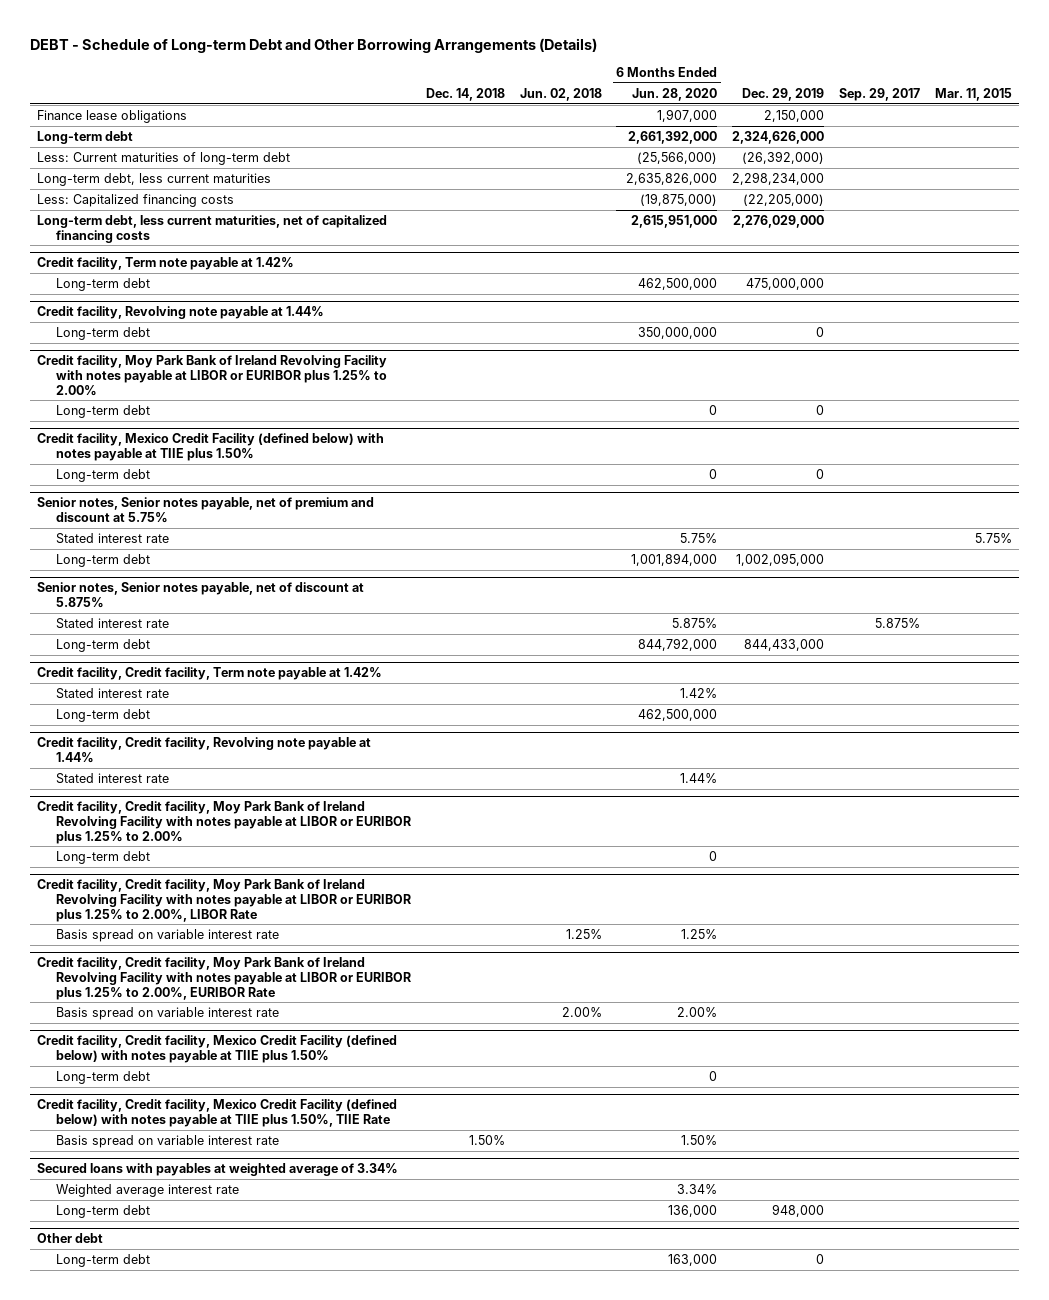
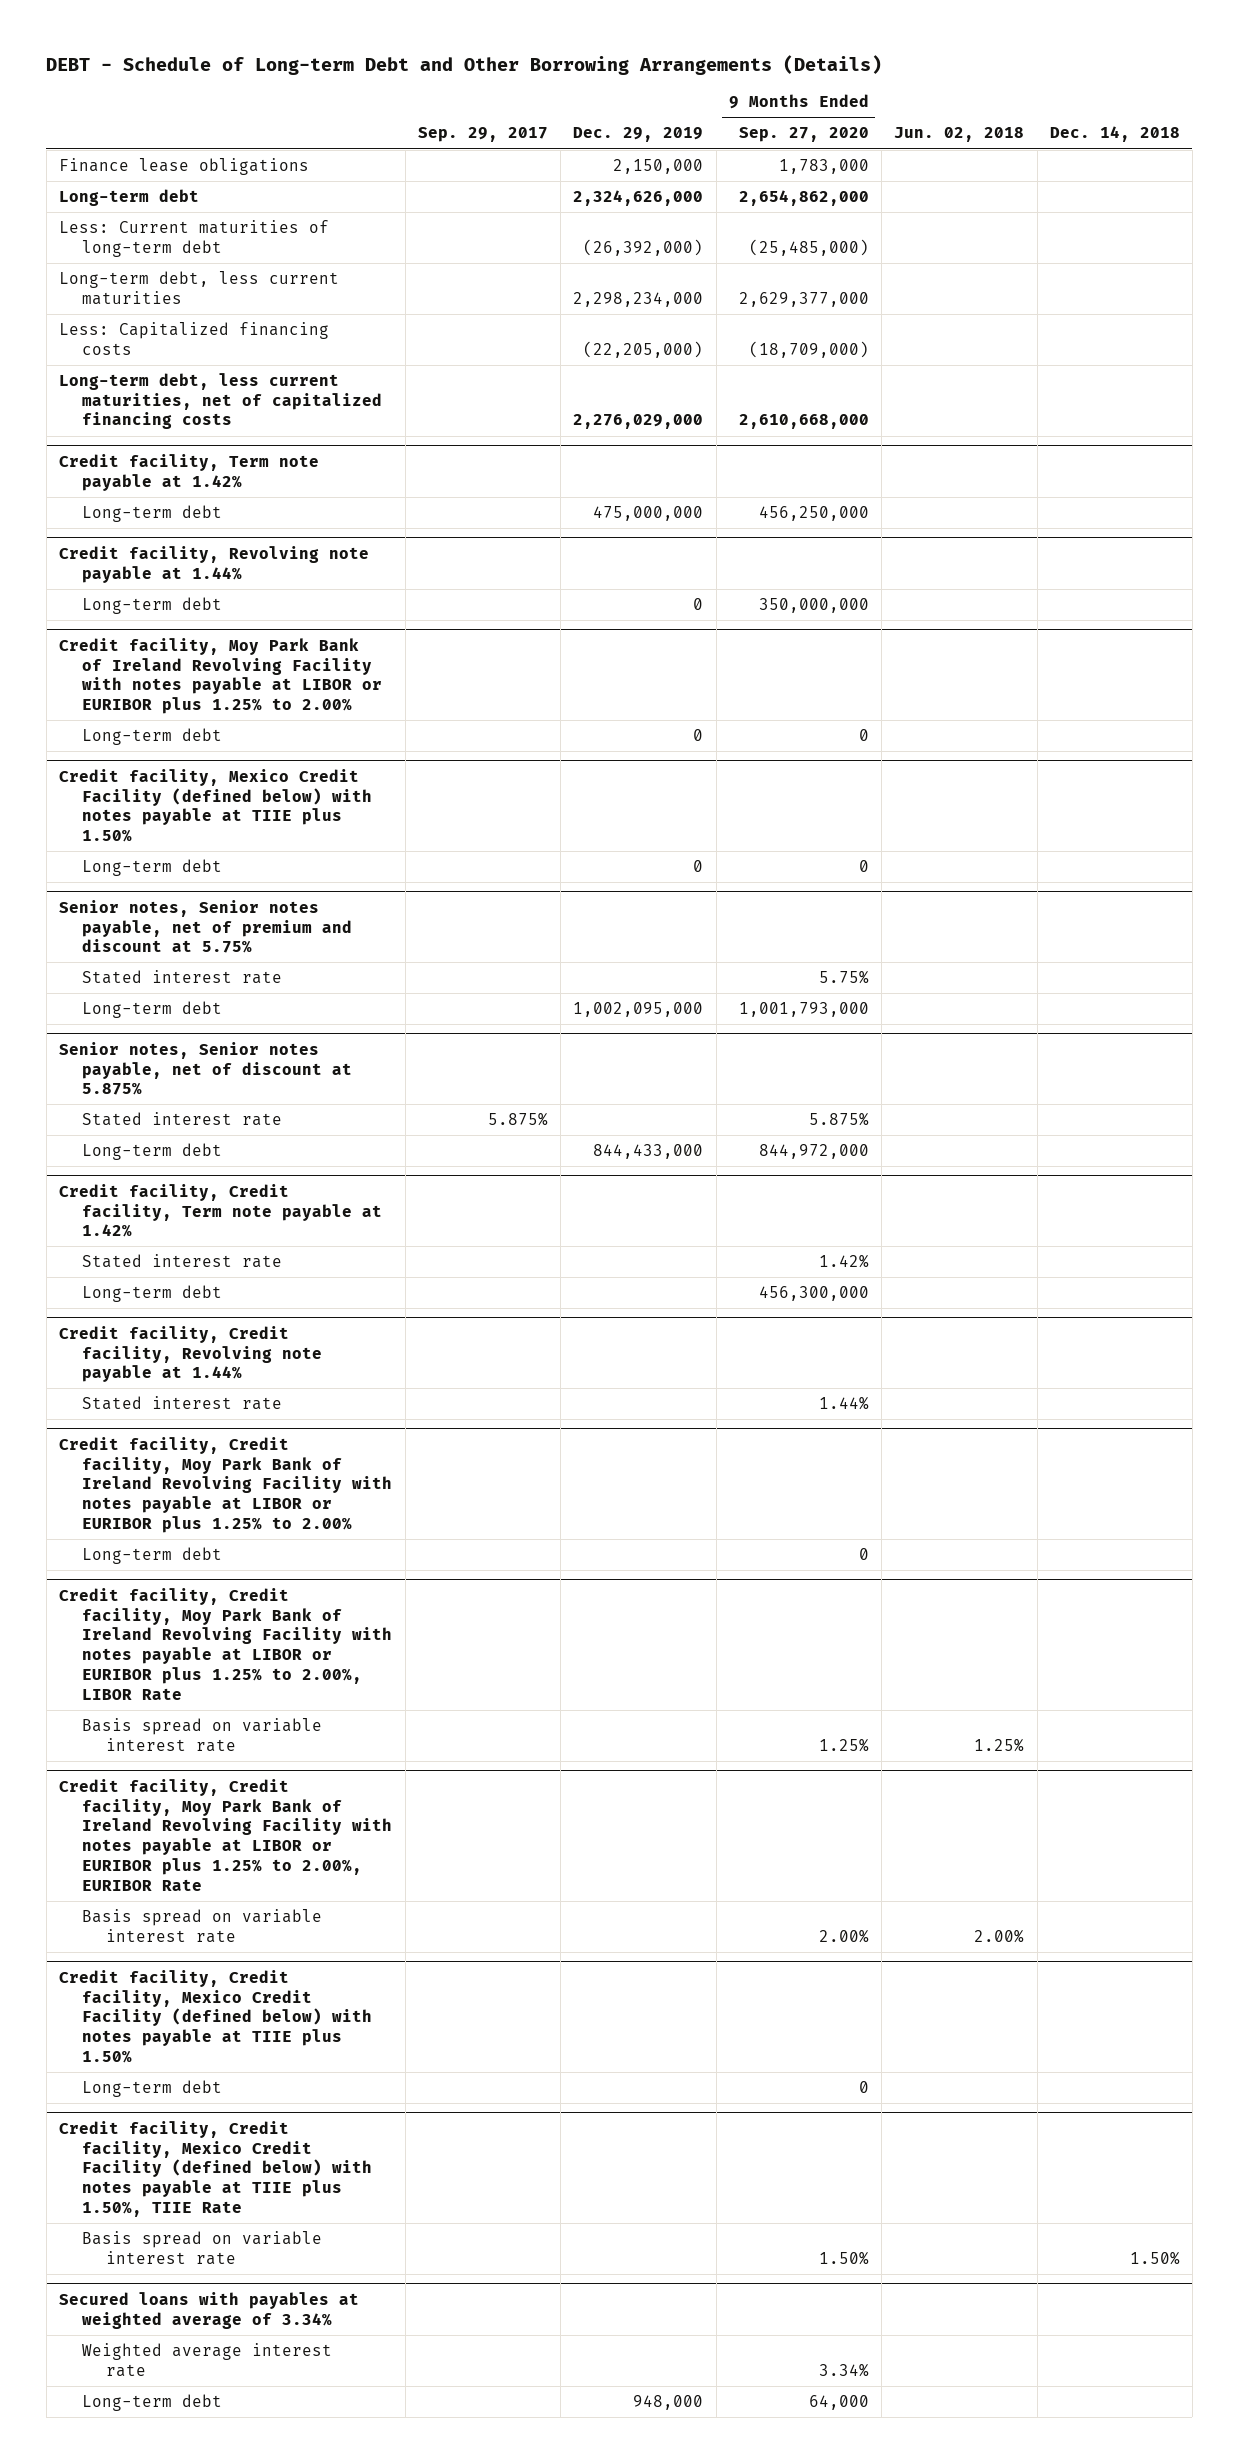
- | Dec. 14, 2018 | Jun. 02, 2018 | 6 Months Ended Jun. 28, 2020 | Dec. 29, 2019 | Sep. 29, 2017 | Mar. 11, 2015
+ | Sep. 29, 2017 | Dec. 29, 2019 | 9 Months Ended Sep. 27, 2020 | Jun. 02, 2018 | Dec. 14, 2018
- Other debt
- Long-term debt | | | 163,000 | 0 | |

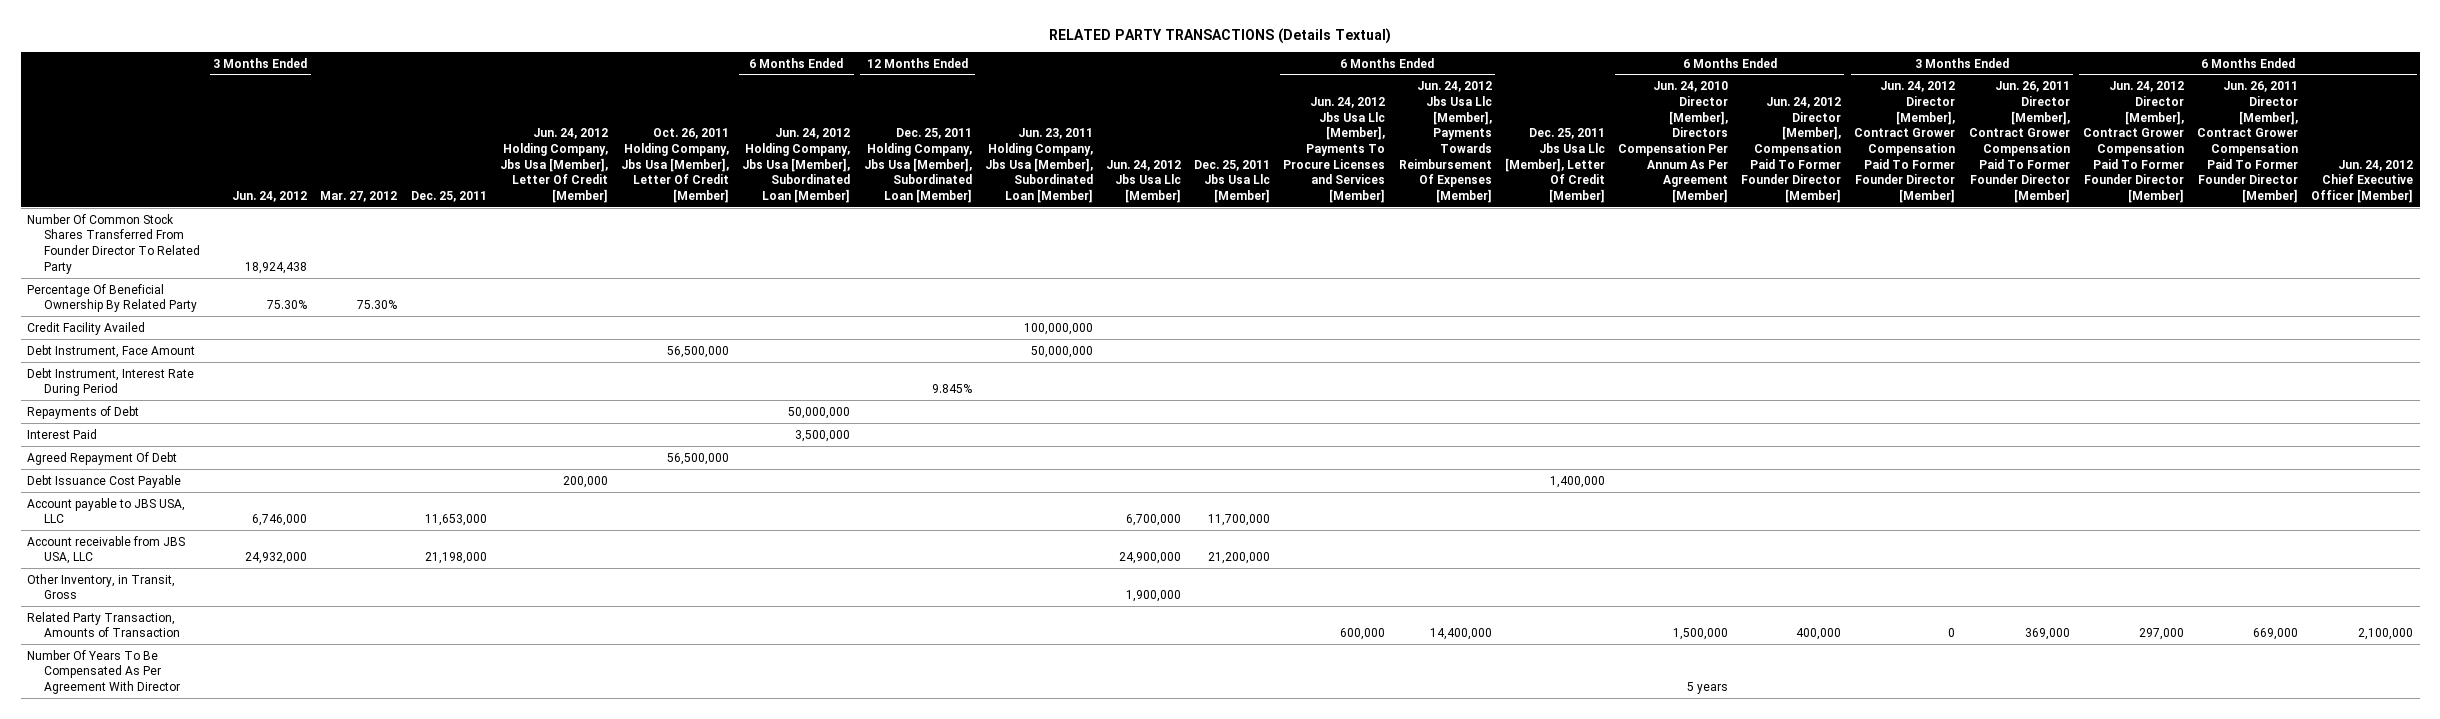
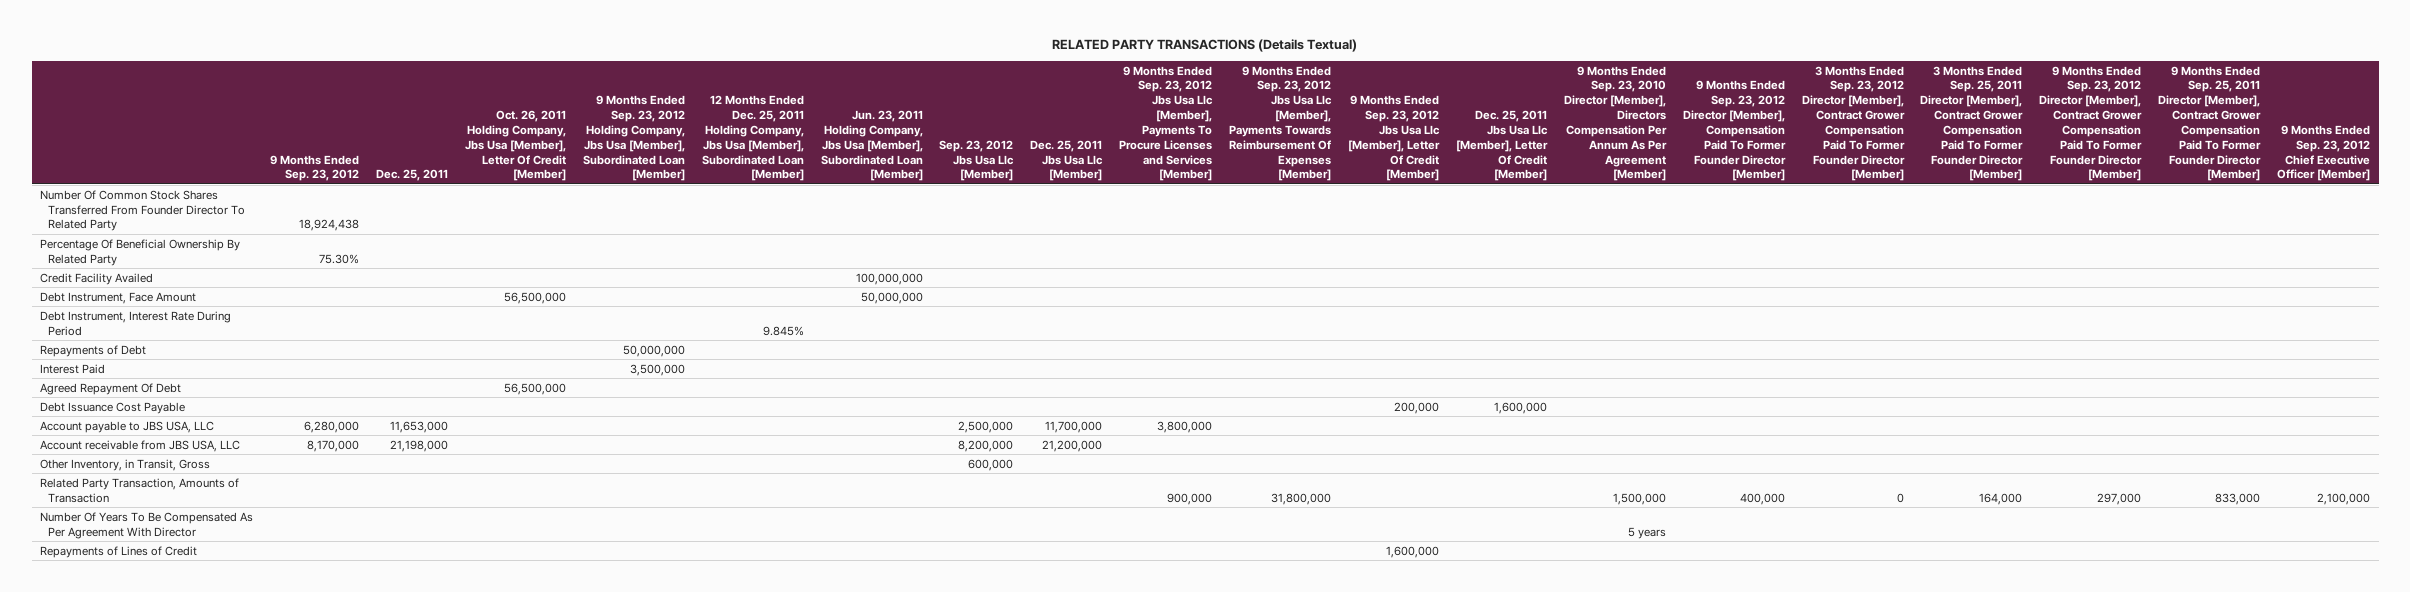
- | 3 Months Ended Jun. 24, 2012 | Mar. 27, 2012 | Dec. 25, 2011 | Jun. 24, 2012 Holding Company, Jbs Usa [Member], Letter Of Credit [Member] | Oct. 26, 2011 Holding Company, Jbs Usa [Member], Letter Of Credit [Member] | 6 Months Ended Jun. 24, 2012 Holding Company, Jbs Usa [Member], Subordinated Loan [Member] | 12 Months Ended Dec. 25, 2011 Holding Company, Jbs Usa [Member], Subordinated Loan [Member] | Jun. 23, 2011 Holding Company, Jbs Usa [Member], Subordinated Loan [Member] | Jun. 24, 2012 Jbs Usa Llc [Member] | Dec. 25, 2011 Jbs Usa Llc [Member] | 6 Months Ended Jun. 24, 2012 Jbs Usa Llc [Member], Payments To Procure Licenses and Services [Member] | 6 Months Ended Jun. 24, 2012 Jbs Usa Llc [Member], Payments Towards Reimbursement Of Expenses [Member] | Dec. 25, 2011 Jbs Usa Llc [Member], Letter Of Credit [Member] | 6 Months Ended Jun. 24, 2010 Director [Member], Directors Compensation Per Annum As Per Agreement [Member] | 6 Months Ended Jun. 24, 2012 Director [Member], Compensation Paid To Former Founder Director [Member] | 3 Months Ended Jun. 24, 2012 Director [Member], Contract Grower Compensation Paid To Former Founder Director [Member] | 3 Months Ended Jun. 26, 2011 Director [Member], Contract Grower Compensation Paid To Former Founder Director [Member] | 6 Months Ended Jun. 24, 2012 Director [Member], Contract Grower Compensation Paid To Former Founder Director [Member] | 6 Months Ended Jun. 26, 2011 Director [Member], Contract Grower Compensation Paid To Former Founder Director [Member] | 6 Months Ended Jun. 24, 2012 Chief Executive Officer [Member]
+ | 9 Months Ended Sep. 23, 2012 | Dec. 25, 2011 | Oct. 26, 2011 Holding Company, Jbs Usa [Member], Letter Of Credit [Member] | 9 Months Ended Sep. 23, 2012 Holding Company, Jbs Usa [Member], Subordinated Loan [Member] | 12 Months Ended Dec. 25, 2011 Holding Company, Jbs Usa [Member], Subordinated Loan [Member] | Jun. 23, 2011 Holding Company, Jbs Usa [Member], Subordinated Loan [Member] | Sep. 23, 2012 Jbs Usa Llc [Member] | Dec. 25, 2011 Jbs Usa Llc [Member] | 9 Months Ended Sep. 23, 2012 Jbs Usa Llc [Member], Payments To Procure Licenses and Services [Member] | 9 Months Ended Sep. 23, 2012 Jbs Usa Llc [Member], Payments Towards Reimbursement Of Expenses [Member] | 9 Months Ended Sep. 23, 2012 Jbs Usa Llc [Member], Letter Of Credit [Member] | Dec. 25, 2011 Jbs Usa Llc [Member], Letter Of Credit [Member] | 9 Months Ended Sep. 23, 2010 Director [Member], Directors Compensation Per Annum As Per Agreement [Member] | 9 Months Ended Sep. 23, 2012 Director [Member], Compensation Paid To Former Founder Director [Member] | 3 Months Ended Sep. 23, 2012 Director [Member], Contract Grower Compensation Paid To Former Founder Director [Member] | 3 Months Ended Sep. 25, 2011 Director [Member], Contract Grower Compensation Paid To Former Founder Director [Member] | 9 Months Ended Sep. 23, 2012 Director [Member], Contract Grower Compensation Paid To Former Founder Director [Member] | 9 Months Ended Sep. 25, 2011 Director [Member], Contract Grower Compensation Paid To Former Founder Director [Member] | 9 Months Ended Sep. 23, 2012 Chief Executive Officer [Member]
- Debt Issuance Cost Payable | | | | 200,000 | | | | | | | | | 1,400,000 | | | | | | |
+ Debt Issuance Cost Payable | | | | | | | | | | | 200,000 | 1,600,000 | | | | | | |
+ Repayments of Lines of Credit | | | | | | | | | | | 1,600,000 | | | | | | | |

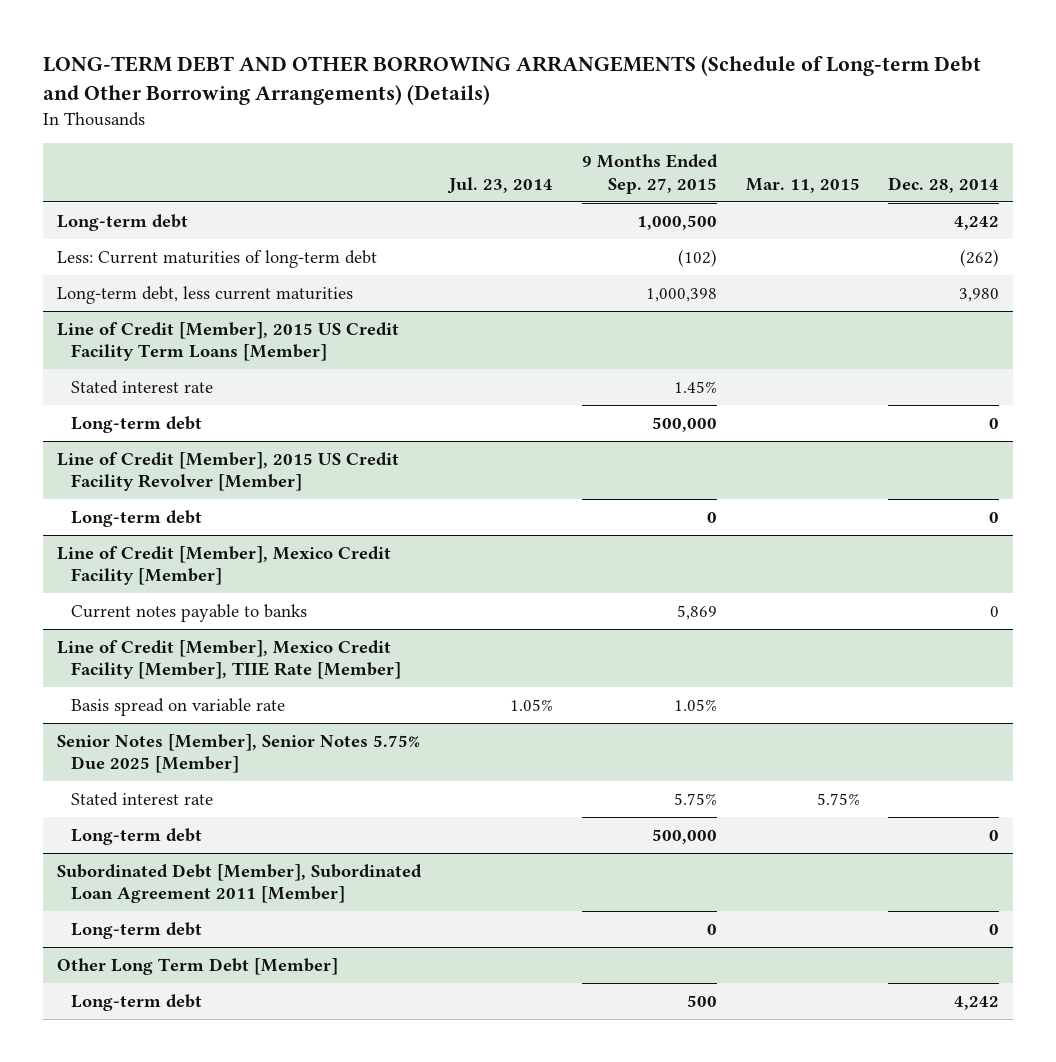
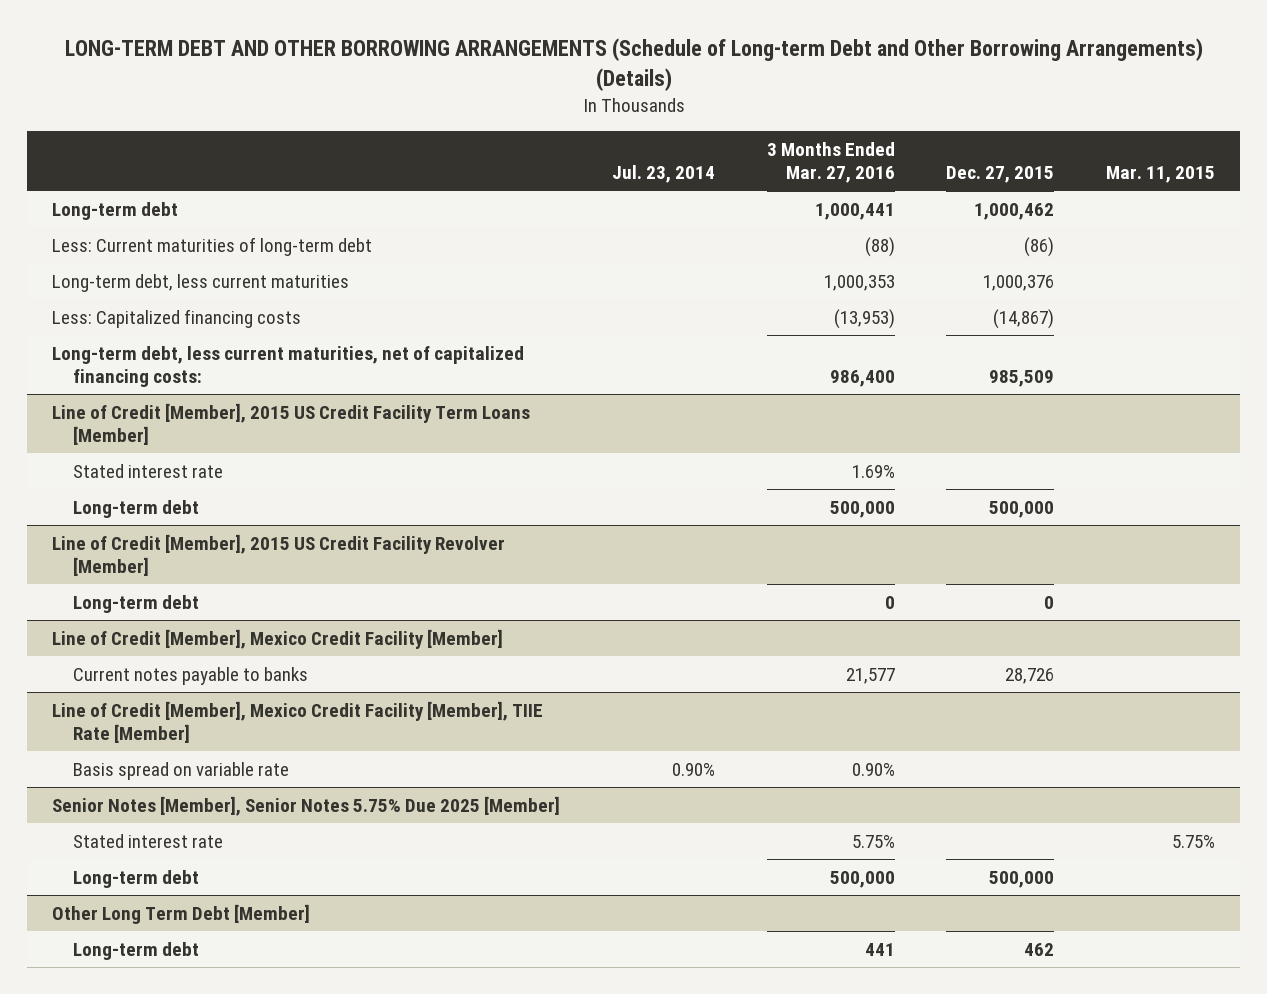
- | Jul. 23, 2014 | 9 Months Ended Sep. 27, 2015 | Mar. 11, 2015 | Dec. 28, 2014
+ | Jul. 23, 2014 | 3 Months Ended Mar. 27, 2016 | Dec. 27, 2015 | Mar. 11, 2015
+ Less: Capitalized financing costs | | (13,953) | (14,867) |
+ Long-term debt, less current maturities, net of capitalized financing costs: | | 986,400 | 985,509 |
@ Line of Credit [Member], Mexico Credit Facility [Member], TIIE Rate [Member]
- Basis spread on variable rate | 1.05% | 1.05% | |
+ Basis spread on variable rate | 0.90% | 0.90% | |
- Subordinated Debt [Member], Subordinated Loan Agreement 2011 [Member]
- Long-term debt | | 0 | | 0

